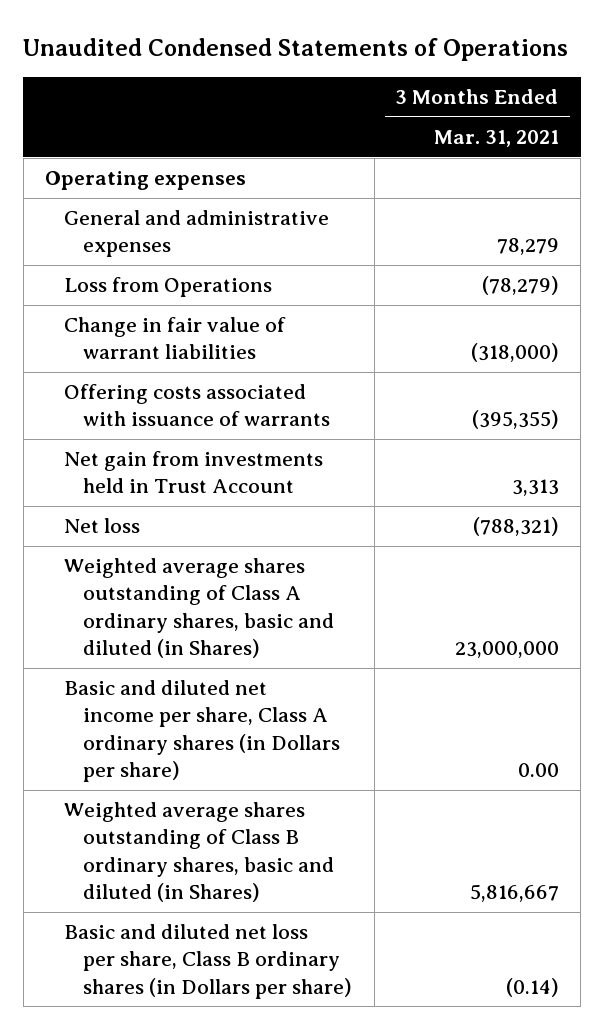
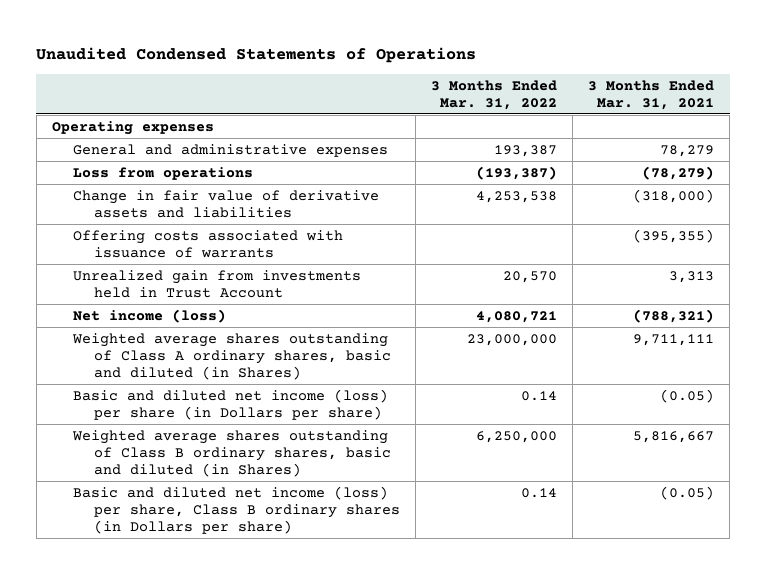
- | 3 Months Ended Mar. 31, 2021
+ | 3 Months Ended Mar. 31, 2022 | 3 Months Ended Mar. 31, 2021
- Loss from Operations | (78,279)
- Change in fair value of warrant liabilities | (318,000)
+ Loss from operations | (193,387) | (78,279)
+ Change in fair value of derivative assets and liabilities | 4,253,538 | (318,000)
- Net gain from investments held in Trust Account | 3,313
- Net loss | (788,321)
- Weighted average shares outstanding of Class A ordinary shares, basic and diluted (in Shares) | 23,000,000
- Basic and diluted net income per share, Class A ordinary shares (in Dollars per share) | 0.00
+ Unrealized gain from investments held in Trust Account | 20,570 | 3,313
+ Net income (loss) | 4,080,721 | (788,321)
+ Weighted average shares outstanding of Class A ordinary shares, basic and diluted (in Shares) | 23,000,000 | 9,711,111
+ Basic and diluted net income (loss) per share (in Dollars per share) | 0.14 | (0.05)
- Basic and diluted net loss per share, Class B ordinary shares (in Dollars per share) | (0.14)
+ Basic and diluted net income (loss) per share, Class B ordinary shares (in Dollars per share) | 0.14 | (0.05)

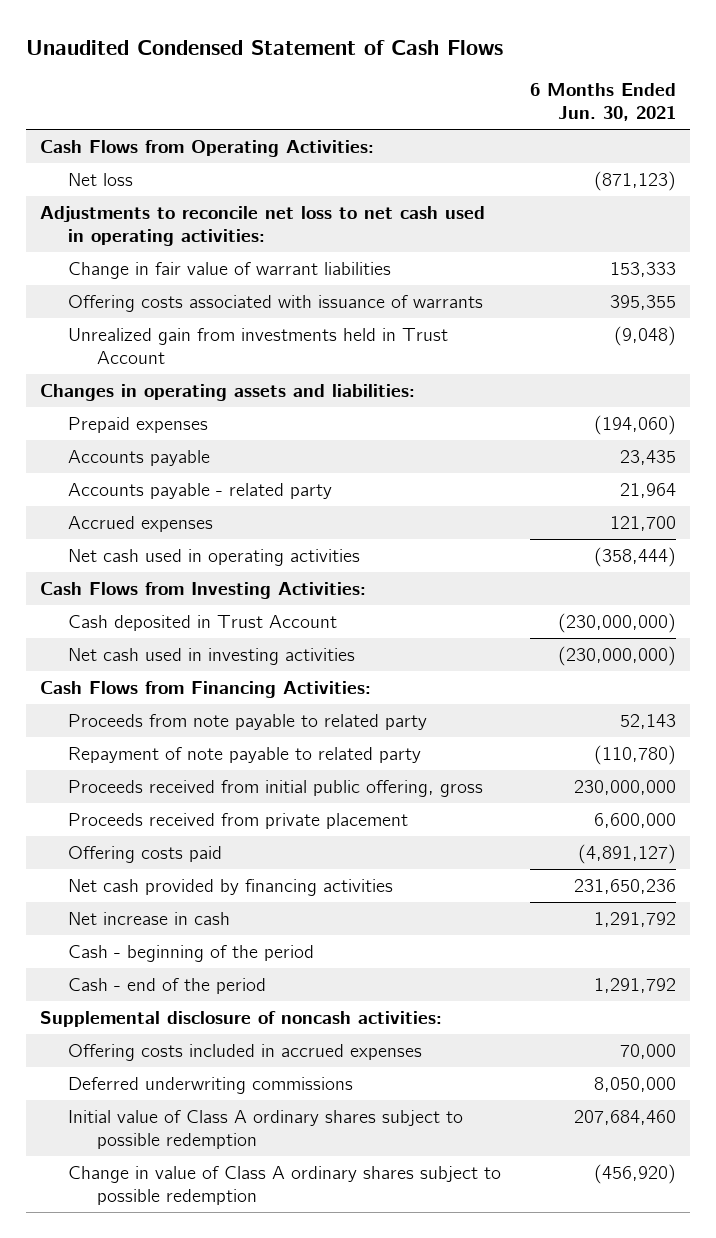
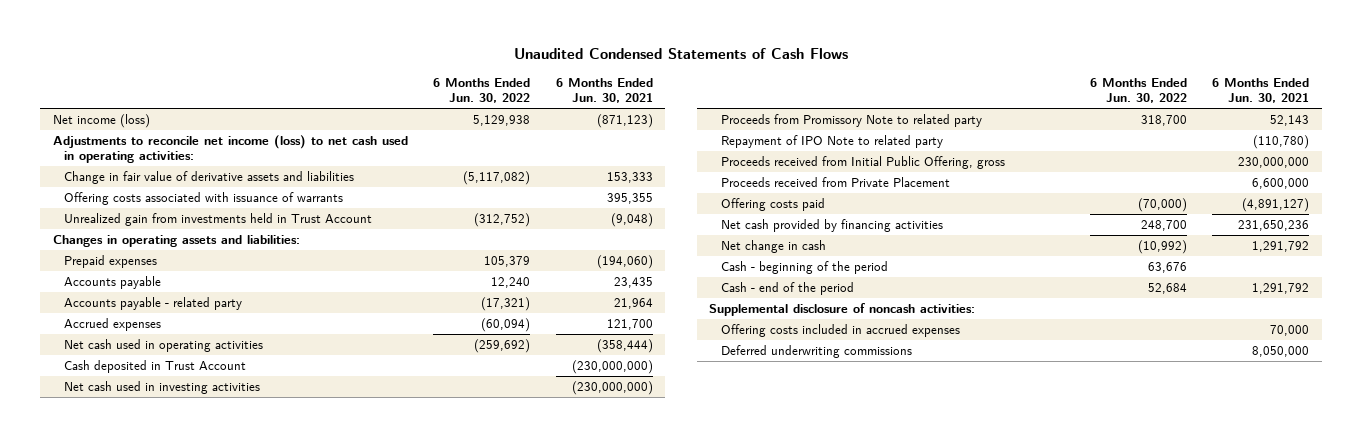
- Unaudited Condensed Statement of Cash Flows
+ Unaudited Condensed Statements of Cash Flows
- | 6 Months Ended Jun. 30, 2021
+ | 6 Months Ended Jun. 30, 2022 | 6 Months Ended Jun. 30, 2021
- Cash Flows from Operating Activities:
- Net loss | (871,123)
- Adjustments to reconcile net loss to net cash used in operating activities:
- Change in fair value of warrant liabilities | 153,333
+ Net income (loss) | 5,129,938 | (871,123)
+ Adjustments to reconcile net income (loss) to net cash used in operating activities:
+ Change in fair value of derivative assets and liabilities | (5,117,082) | 153,333
- Cash Flows from Investing Activities:
- Cash Flows from Financing Activities:
- Proceeds from note payable to related party | 52,143
- Repayment of note payable to related party | (110,780)
- Proceeds received from initial public offering, gross | 230,000,000
- Proceeds received from private placement | 6,600,000
+ Proceeds from Promissory Note to related party | 318,700 | 52,143
+ Repayment of IPO Note to related party | | (110,780)
+ Proceeds received from Initial Public Offering, gross | | 230,000,000
+ Proceeds received from Private Placement | | 6,600,000
- Net increase in cash | 1,291,792
+ Net change in cash | (10,992) | 1,291,792
- Initial value of Class A ordinary shares subject to possible redemption | 207,684,460
- Change in value of Class A ordinary shares subject to possible redemption | (456,920)

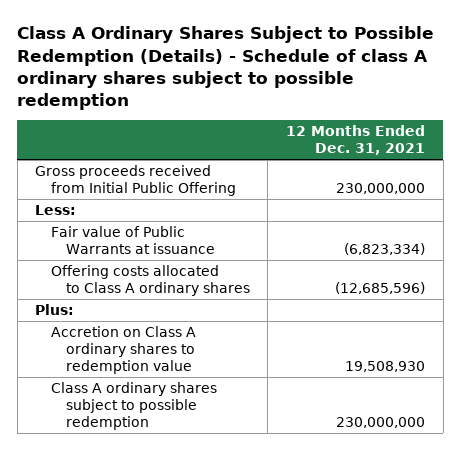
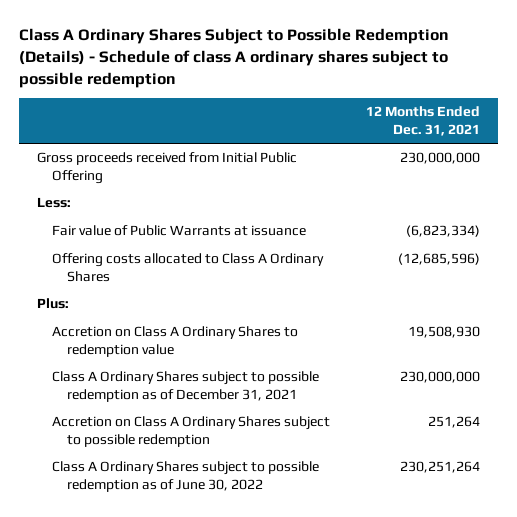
- Offering costs allocated to Class A ordinary shares | (12,685,596)
+ Offering costs allocated to Class A Ordinary Shares | (12,685,596)
- Accretion on Class A ordinary shares to redemption value | 19,508,930
- Class A ordinary shares subject to possible redemption | 230,000,000
+ Accretion on Class A Ordinary Shares to redemption value | 19,508,930
+ Class A Ordinary Shares subject to possible redemption as of December 31, 2021 | 230,000,000
+ Accretion on Class A Ordinary Shares subject to possible redemption | 251,264
+ Class A Ordinary Shares subject to possible redemption as of June 30, 2022 | 230,251,264

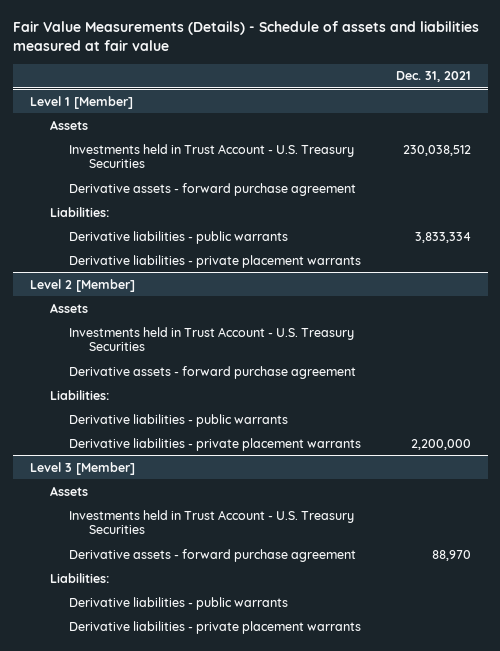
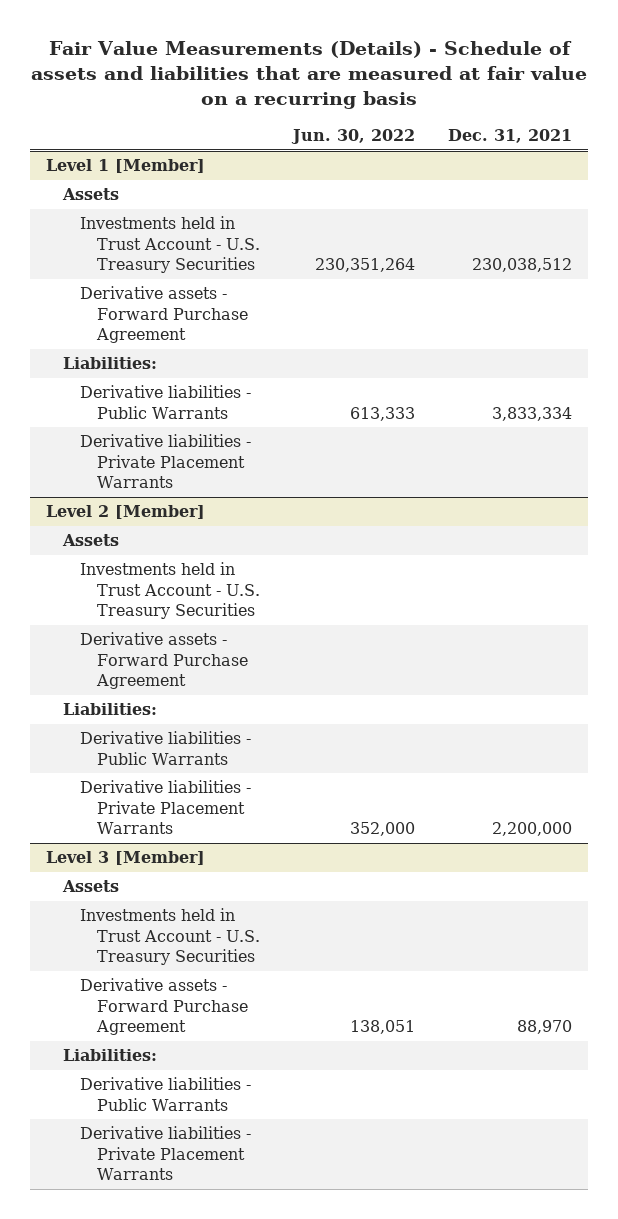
- Fair Value Measurements (Details) - Schedule of assets and liabilities measured at fair value
+ Fair Value Measurements (Details) - Schedule of assets and liabilities that are measured at fair value on a recurring basis
- | Dec. 31, 2021
+ | Jun. 30, 2022 | Dec. 31, 2021
@ Level 1 [Member]
- Derivative assets - forward purchase agreement
+ Derivative assets - Forward Purchase Agreement
- Derivative liabilities - public warrants | 3,833,334
- Derivative liabilities - private placement warrants
+ Derivative liabilities - Public Warrants | 613,333 | 3,833,334
+ Derivative liabilities - Private Placement Warrants
@ Level 2 [Member]
- Derivative assets - forward purchase agreement
+ Derivative assets - Forward Purchase Agreement
- Derivative liabilities - public warrants
- Derivative liabilities - private placement warrants | 2,200,000
+ Derivative liabilities - Public Warrants
+ Derivative liabilities - Private Placement Warrants | 352,000 | 2,200,000
@ Level 3 [Member]
- Derivative assets - forward purchase agreement | 88,970
+ Derivative assets - Forward Purchase Agreement | 138,051 | 88,970
- Derivative liabilities - public warrants
- Derivative liabilities - private placement warrants
+ Derivative liabilities - Public Warrants
+ Derivative liabilities - Private Placement Warrants

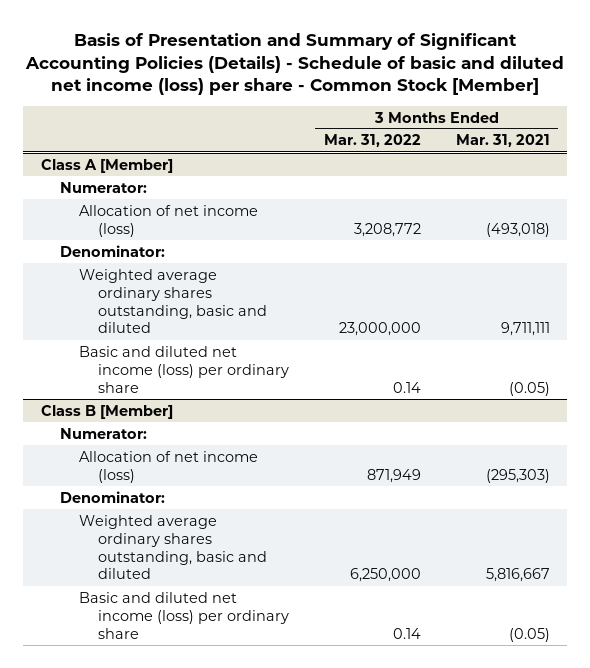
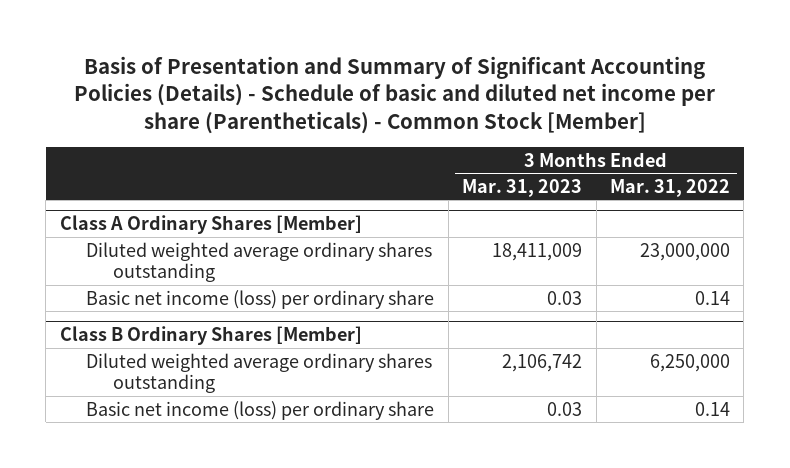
- Basis of Presentation and Summary of Significant Accounting Policies (Details) - Schedule of basic and diluted net income (loss) per share - Common Stock [Member]
+ Basis of Presentation and Summary of Significant Accounting Policies (Details) - Schedule of basic and diluted net income per share (Parentheticals) - Common Stock [Member]
- | 3 Months Ended Mar. 31, 2022 | 3 Months Ended Mar. 31, 2021
+ | 3 Months Ended Mar. 31, 2023 | 3 Months Ended Mar. 31, 2022
- Class A [Member]
- Numerator:
- Allocation of net income (loss) | 3,208,772 | (493,018)
- Denominator:
- Weighted average ordinary shares outstanding, basic and diluted | 23,000,000 | 9,711,111
- Basic and diluted net income (loss) per ordinary share | 0.14 | (0.05)
- Class B [Member]
- Numerator:
- Allocation of net income (loss) | 871,949 | (295,303)
- Denominator:
- Weighted average ordinary shares outstanding, basic and diluted | 6,250,000 | 5,816,667
- Basic and diluted net income (loss) per ordinary share | 0.14 | (0.05)
+ Class A Ordinary Shares [Member]
+ Diluted weighted average ordinary shares outstanding | 18,411,009 | 23,000,000
+ Basic net income (loss) per ordinary share | 0.03 | 0.14
+ Class B Ordinary Shares [Member]
+ Diluted weighted average ordinary shares outstanding | 2,106,742 | 6,250,000
+ Basic net income (loss) per ordinary share | 0.03 | 0.14

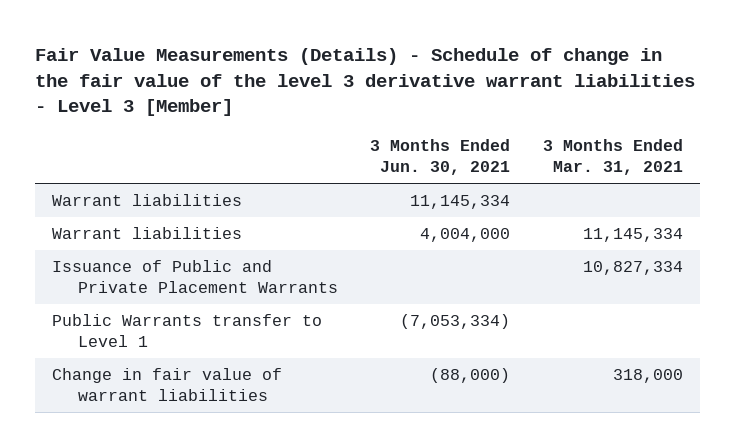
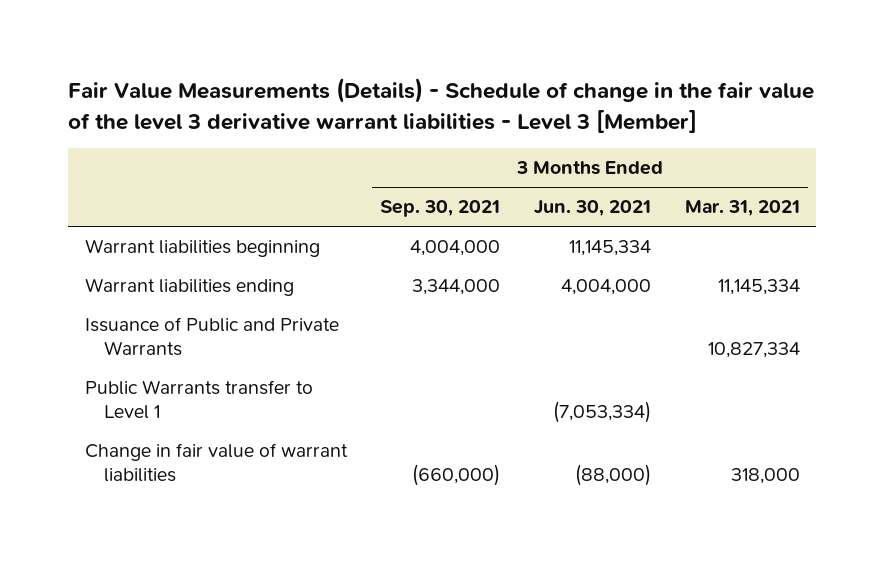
- | 3 Months Ended Jun. 30, 2021 | 3 Months Ended Mar. 31, 2021
+ | 3 Months Ended Sep. 30, 2021 | 3 Months Ended Jun. 30, 2021 | 3 Months Ended Mar. 31, 2021
- Warrant liabilities | 11,145,334 |
- Warrant liabilities | 4,004,000 | 11,145,334
- Issuance of Public and Private Placement Warrants | | 10,827,334
+ Warrant liabilities beginning | 4,004,000 | 11,145,334 |
+ Warrant liabilities ending | 3,344,000 | 4,004,000 | 11,145,334
+ Issuance of Public and Private Warrants | | | 10,827,334

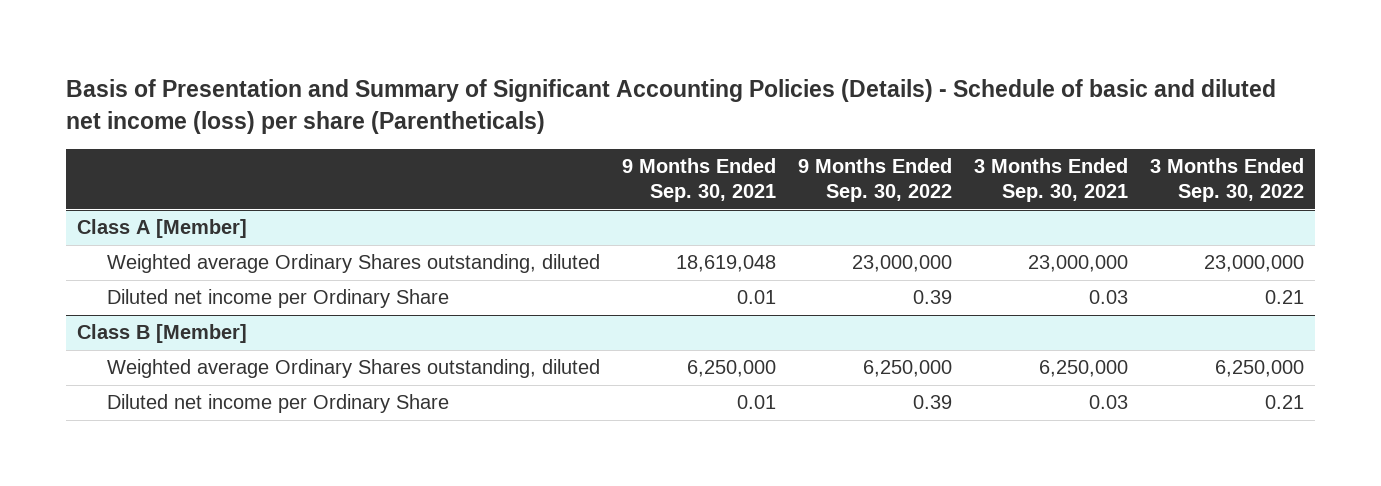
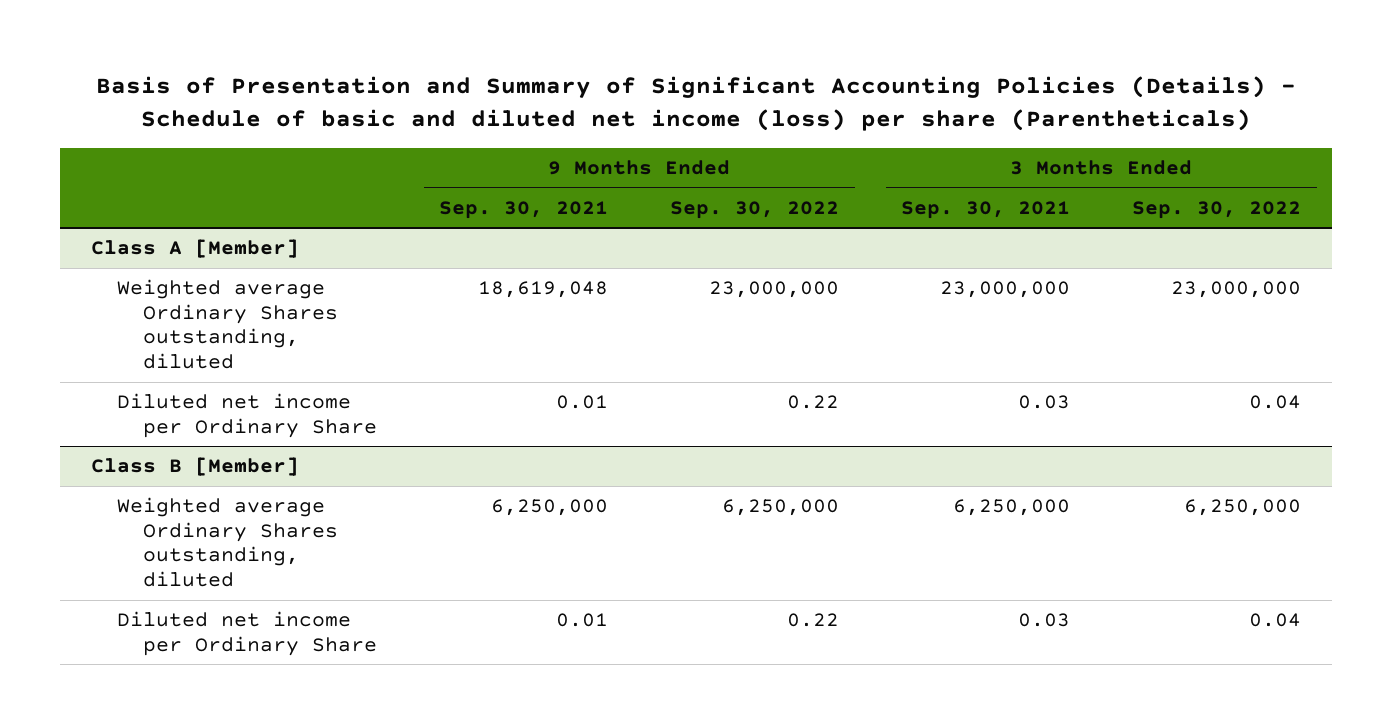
@ Class A [Member]
- Diluted net income per Ordinary Share | 0.01 | 0.39 | 0.03 | 0.21
+ Diluted net income per Ordinary Share | 0.01 | 0.22 | 0.03 | 0.04
@ Class B [Member]
- Diluted net income per Ordinary Share | 0.01 | 0.39 | 0.03 | 0.21
+ Diluted net income per Ordinary Share | 0.01 | 0.22 | 0.03 | 0.04

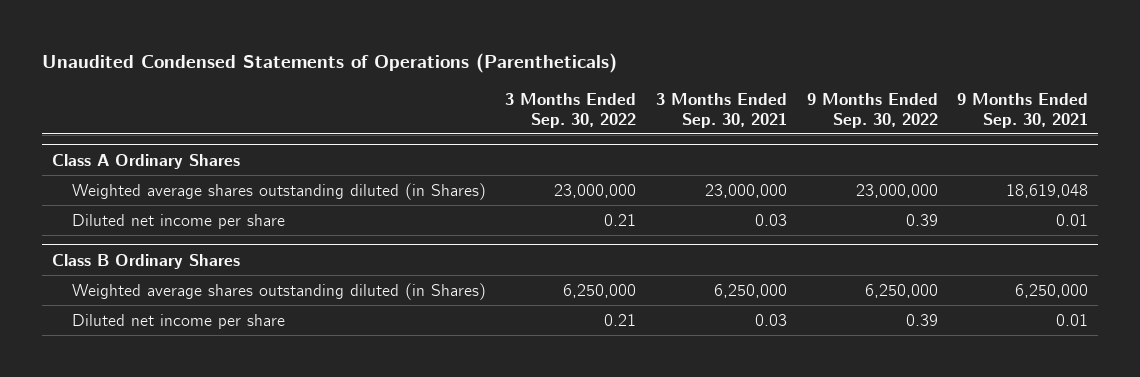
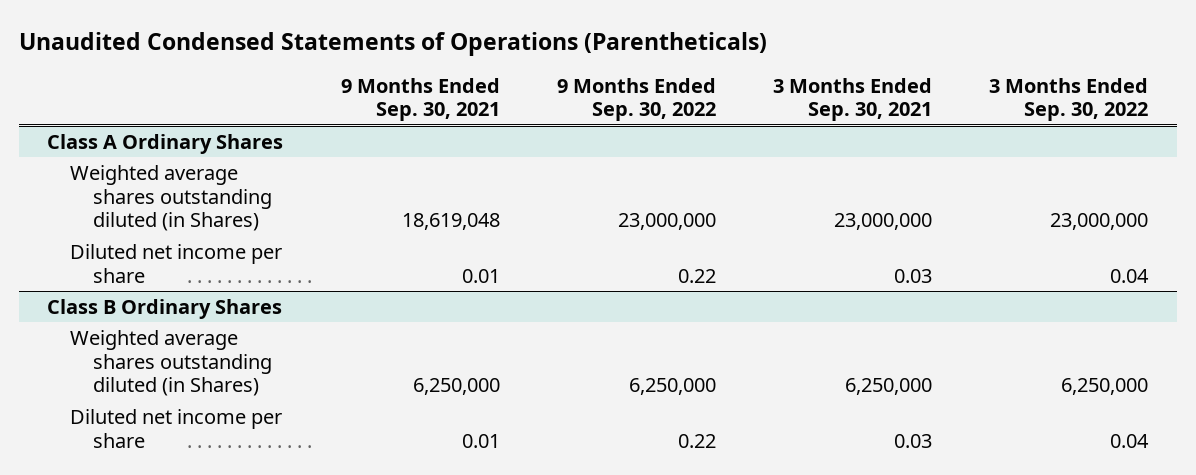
- | 3 Months Ended Sep. 30, 2022 | 3 Months Ended Sep. 30, 2021 | 9 Months Ended Sep. 30, 2022 | 9 Months Ended Sep. 30, 2021
+ | 9 Months Ended Sep. 30, 2021 | 9 Months Ended Sep. 30, 2022 | 3 Months Ended Sep. 30, 2021 | 3 Months Ended Sep. 30, 2022
@ Class A Ordinary Shares
- Diluted net income per share | 0.21 | 0.03 | 0.39 | 0.01
+ Diluted net income per share | 0.01 | 0.22 | 0.03 | 0.04
@ Class B Ordinary Shares
- Diluted net income per share | 0.21 | 0.03 | 0.39 | 0.01
+ Diluted net income per share | 0.01 | 0.22 | 0.03 | 0.04

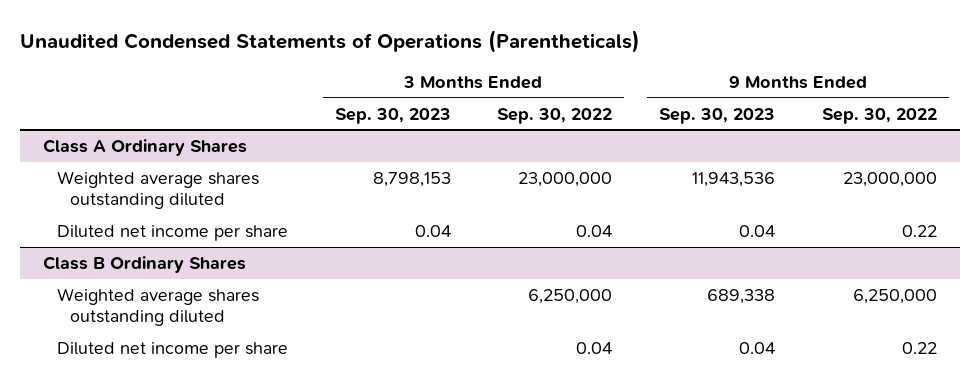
- | 9 Months Ended Sep. 30, 2021 | 9 Months Ended Sep. 30, 2022 | 3 Months Ended Sep. 30, 2021 | 3 Months Ended Sep. 30, 2022
+ | 3 Months Ended Sep. 30, 2023 | 3 Months Ended Sep. 30, 2022 | 9 Months Ended Sep. 30, 2023 | 9 Months Ended Sep. 30, 2022
@ Class A Ordinary Shares
- Weighted average shares outstanding diluted (in Shares) | 18,619,048 | 23,000,000 | 23,000,000 | 23,000,000
+ Weighted average shares outstanding diluted | 8,798,153 | 23,000,000 | 11,943,536 | 23,000,000
@ Class B Ordinary Shares
- Weighted average shares outstanding diluted (in Shares) | 6,250,000 | 6,250,000 | 6,250,000 | 6,250,000
+ Weighted average shares outstanding diluted | | 6,250,000 | 689,338 | 6,250,000

